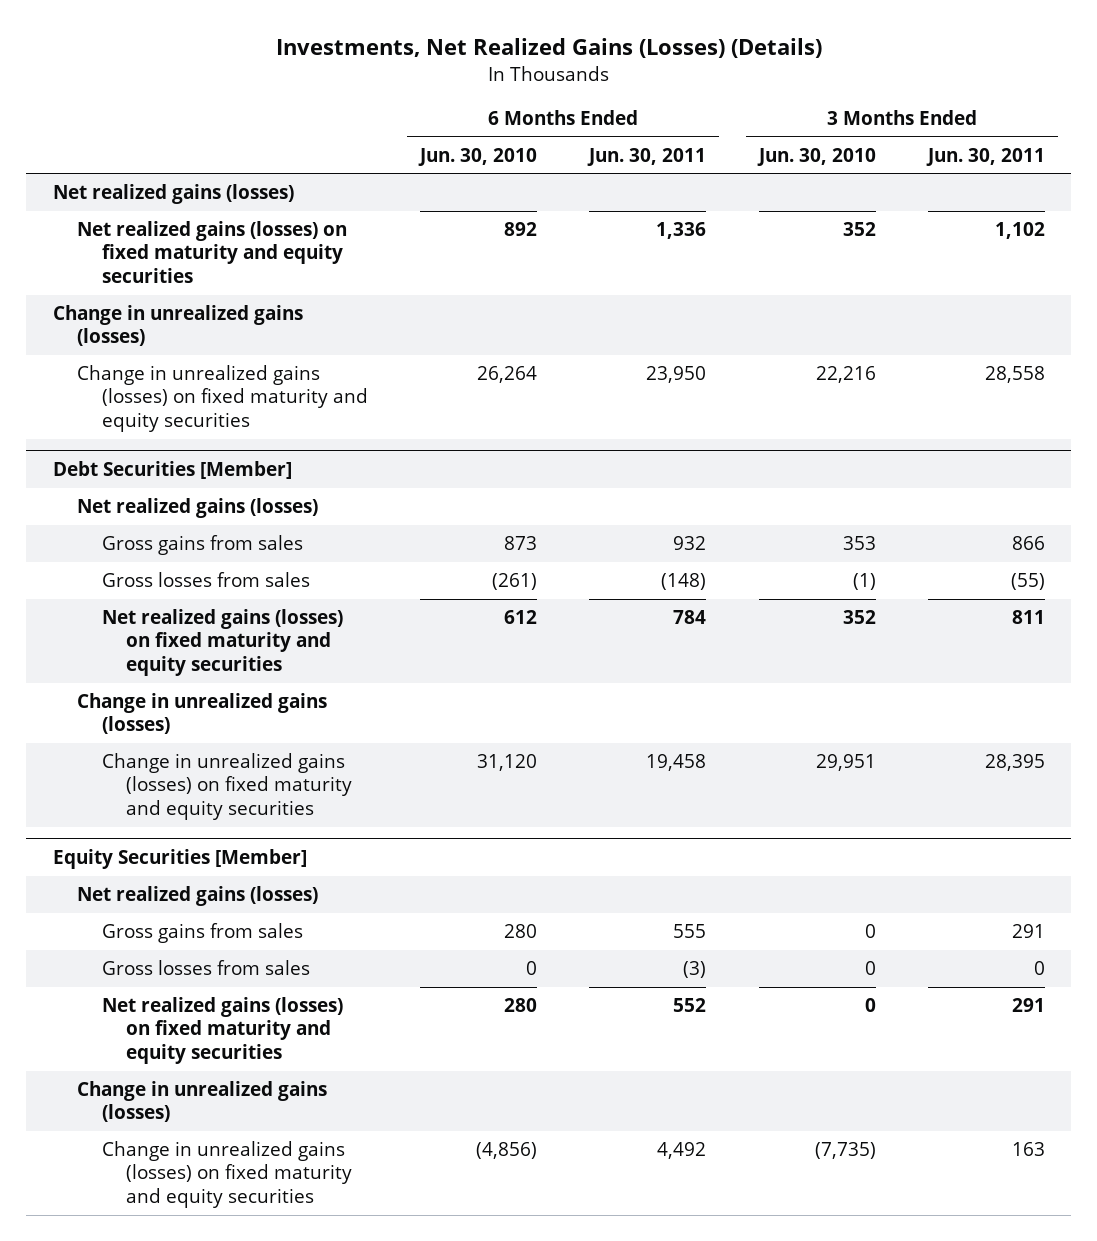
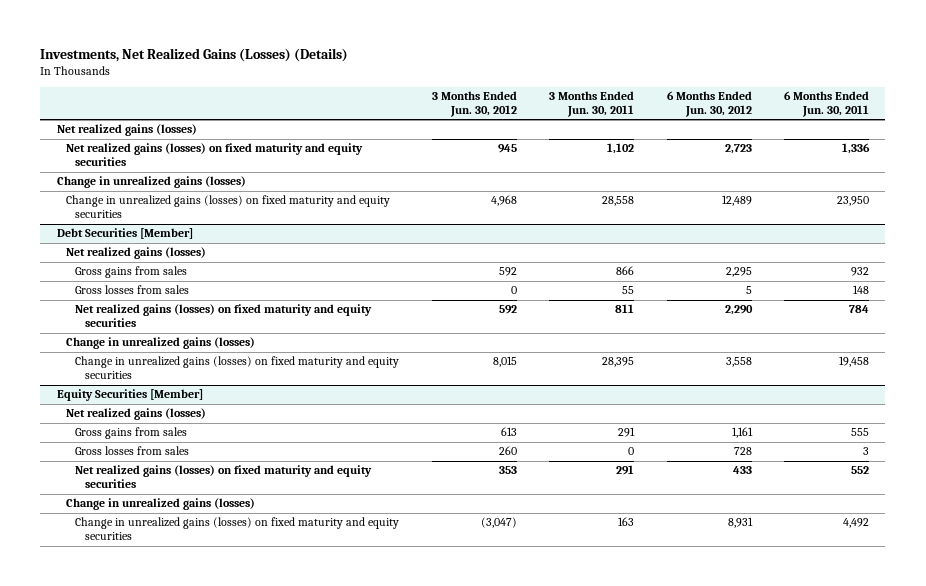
- | 6 Months Ended Jun. 30, 2010 | 6 Months Ended Jun. 30, 2011 | 3 Months Ended Jun. 30, 2010 | 3 Months Ended Jun. 30, 2011
+ | 3 Months Ended Jun. 30, 2012 | 3 Months Ended Jun. 30, 2011 | 6 Months Ended Jun. 30, 2012 | 6 Months Ended Jun. 30, 2011
@ Debt Securities [Member]
- Gross losses from sales | (261) | (148) | (1) | (55)
+ Gross losses from sales | 0 | 55 | 5 | 148
@ Equity Securities [Member]
- Gross losses from sales | 0 | (3) | 0 | 0
+ Gross losses from sales | 260 | 0 | 728 | 3

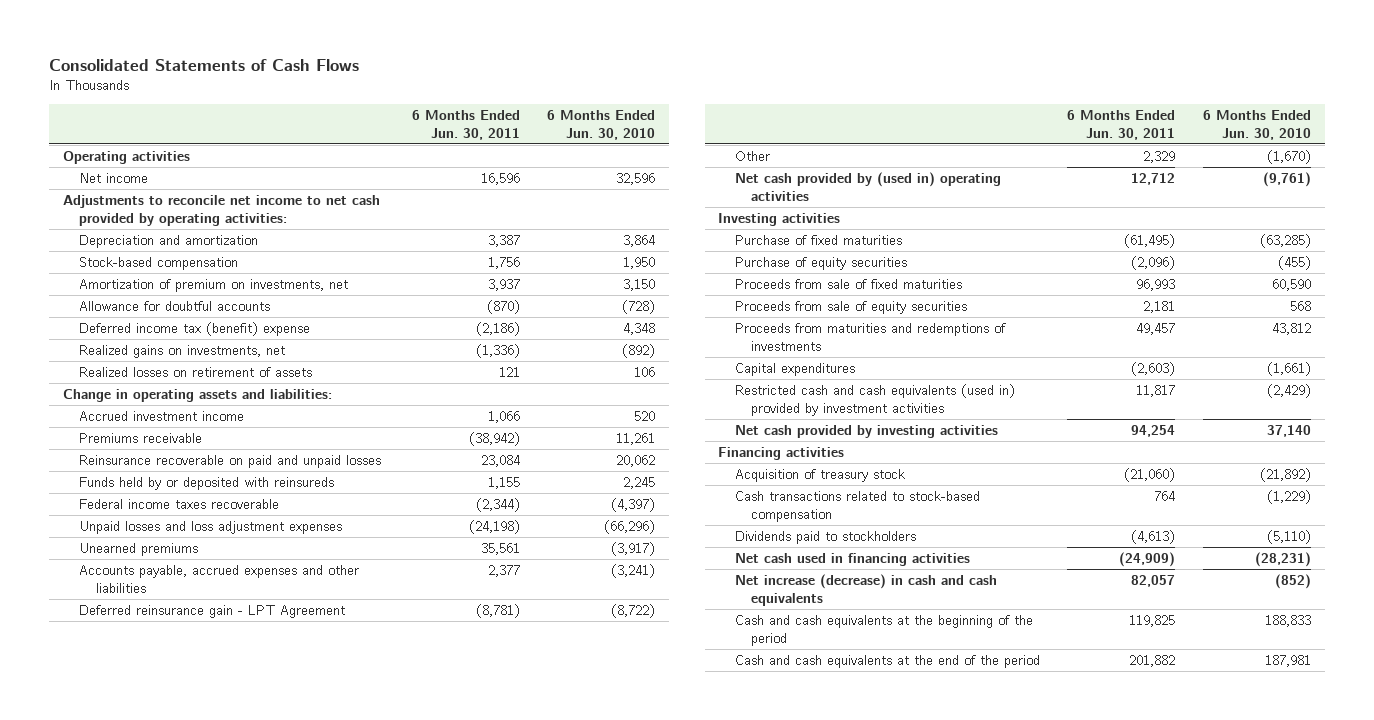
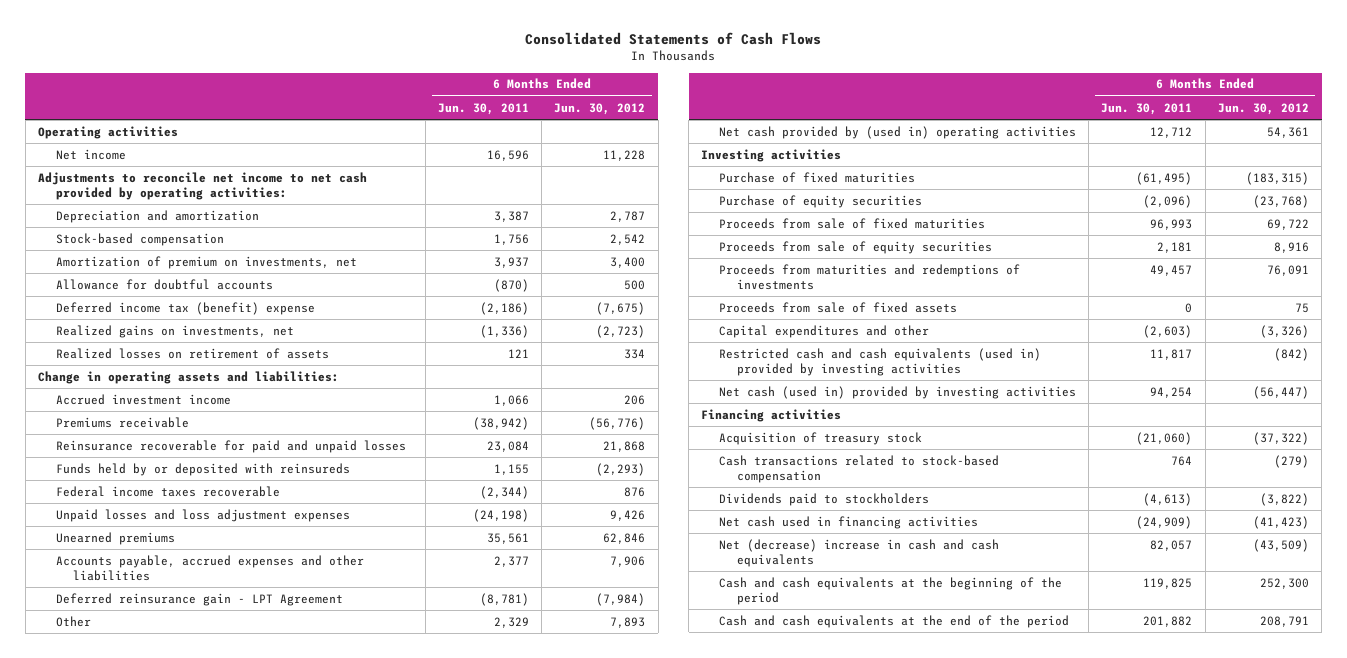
- | 6 Months Ended Jun. 30, 2011 | 6 Months Ended Jun. 30, 2010
+ | 6 Months Ended Jun. 30, 2011 | 6 Months Ended Jun. 30, 2012
- Reinsurance recoverable on paid and unpaid losses | 23,084 | 20,062
+ Reinsurance recoverable for paid and unpaid losses | 23,084 | 21,868
- Capital expenditures | (2,603) | (1,661)
- Restricted cash and cash equivalents (used in) provided by investment activities | 11,817 | (2,429)
- Net cash provided by investing activities | 94,254 | 37,140
+ Proceeds from sale of fixed assets | 0 | 75
+ Capital expenditures and other | (2,603) | (3,326)
+ Restricted cash and cash equivalents (used in) provided by investing activities | 11,817 | (842)
+ Net cash (used in) provided by investing activities | 94,254 | (56,447)
- Net increase (decrease) in cash and cash equivalents | 82,057 | (852)
+ Net (decrease) increase in cash and cash equivalents | 82,057 | (43,509)

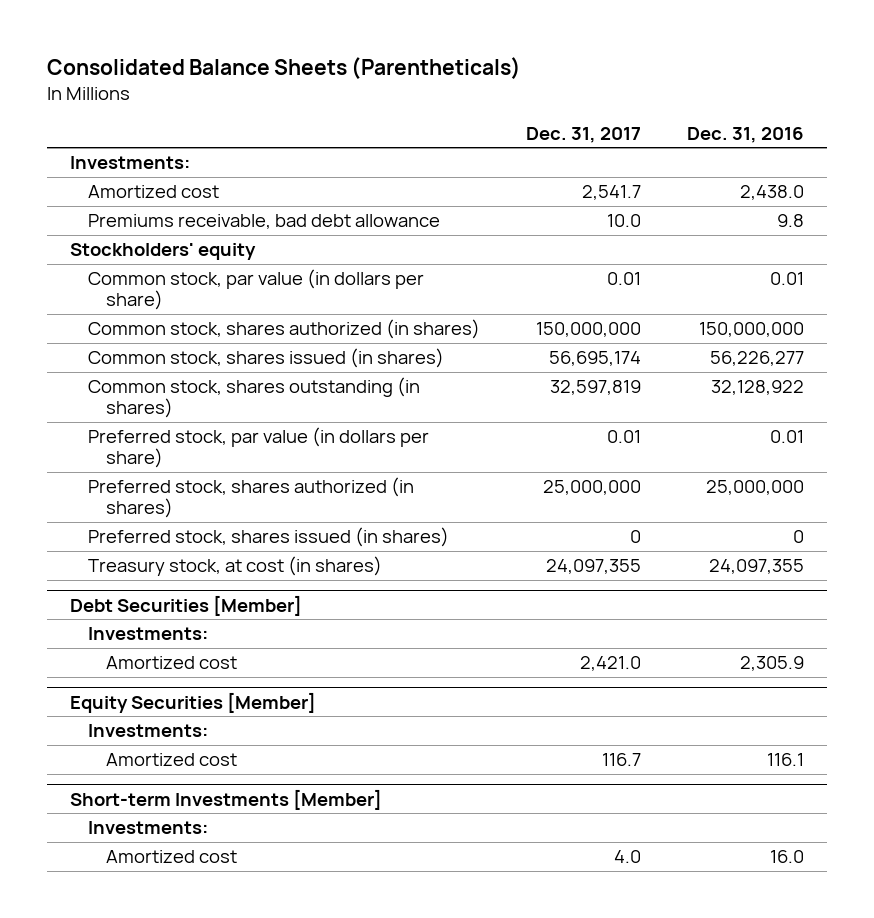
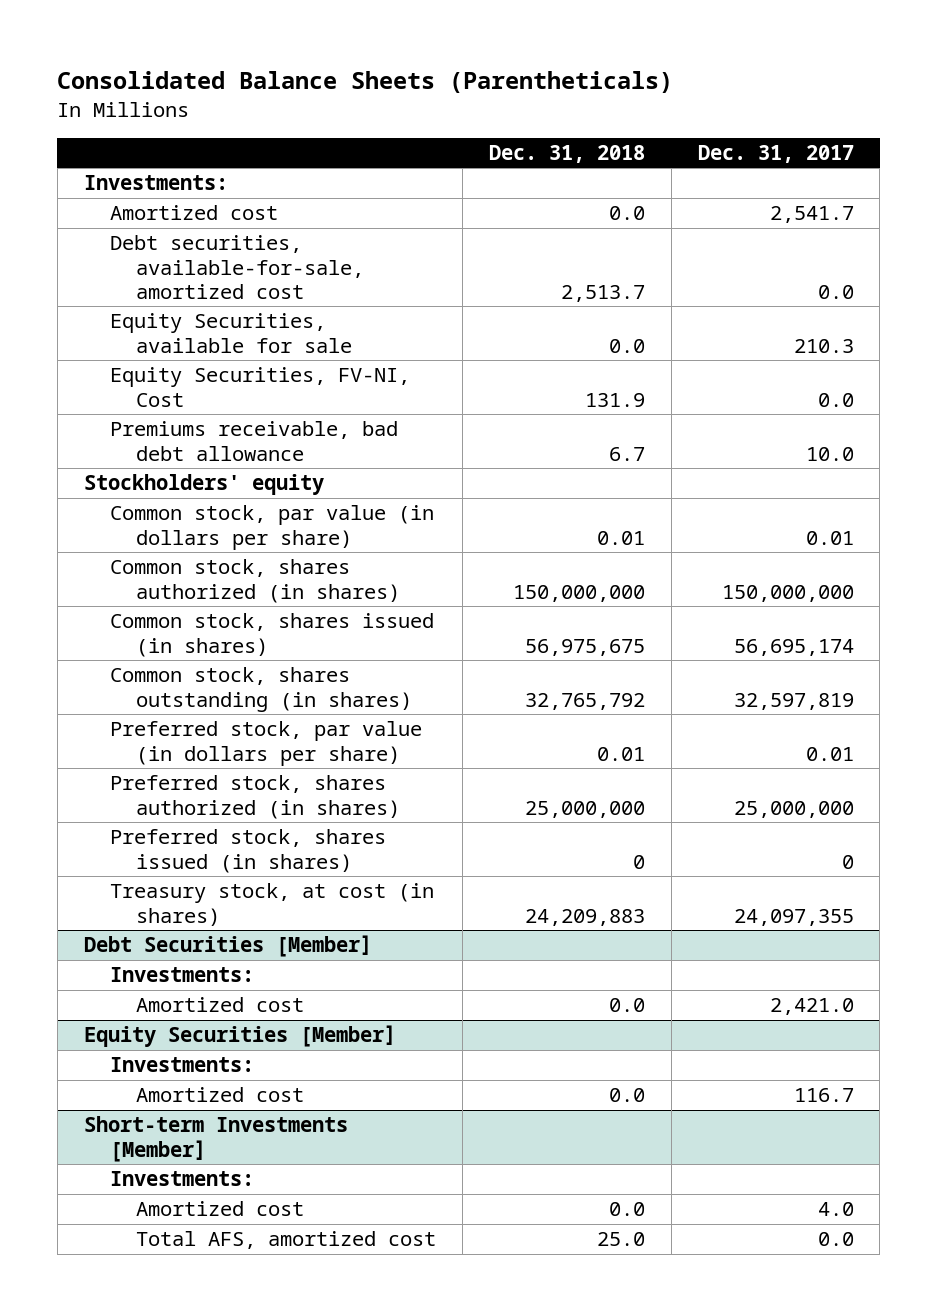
- | Dec. 31, 2017 | Dec. 31, 2016
+ | Dec. 31, 2018 | Dec. 31, 2017
+ Debt securities, available-for-sale, amortized cost | 2,513.7 | 0.0
+ Equity Securities, available for sale | 0.0 | 210.3
+ Equity Securities, FV-NI, Cost | 131.9 | 0.0
@ Short-term Investments [Member]
+ Total AFS, amortized cost | 25.0 | 0.0

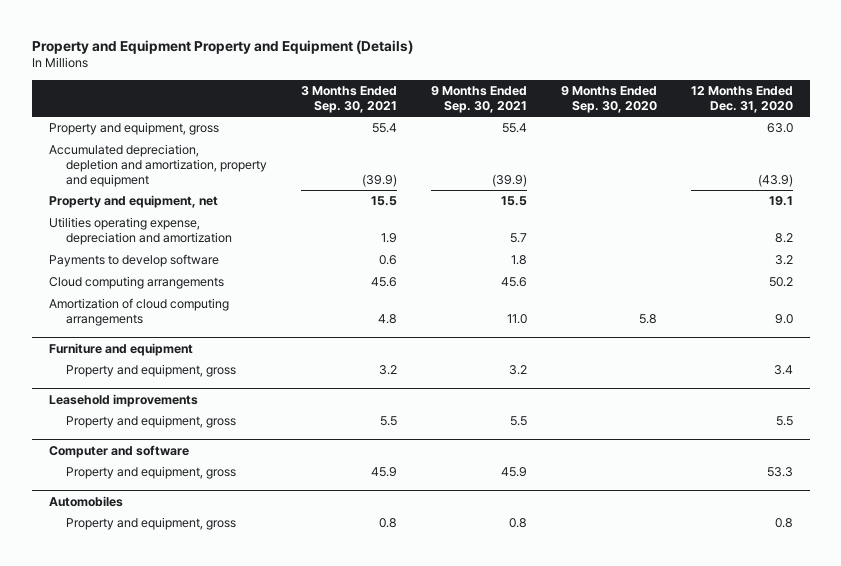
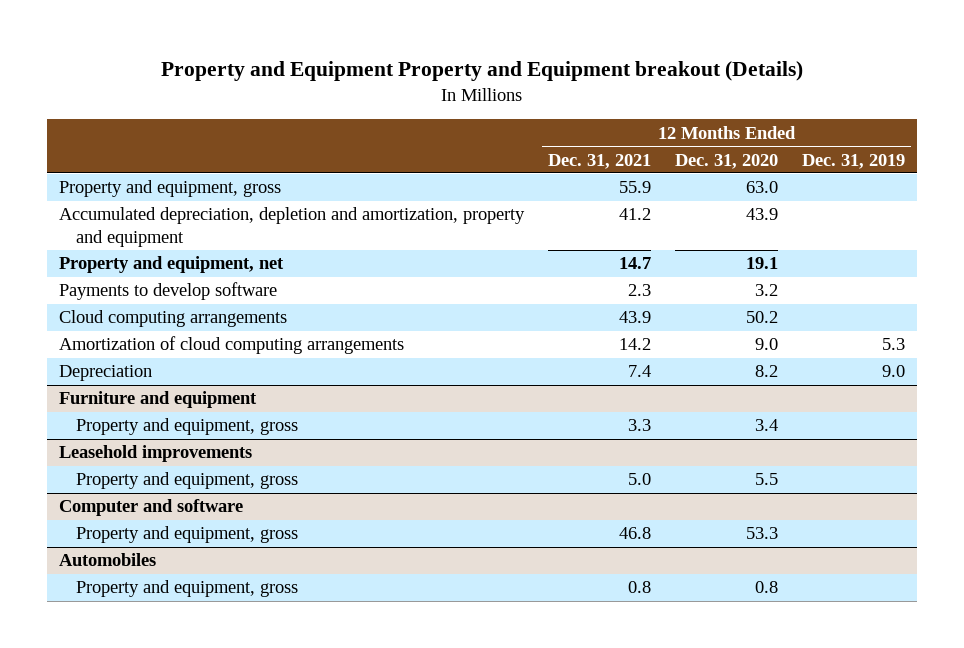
- Property and Equipment Property and Equipment (Details)
+ Property and Equipment Property and Equipment breakout (Details)
- | 3 Months Ended Sep. 30, 2021 | 9 Months Ended Sep. 30, 2021 | 9 Months Ended Sep. 30, 2020 | 12 Months Ended Dec. 31, 2020
+ | 12 Months Ended Dec. 31, 2021 | 12 Months Ended Dec. 31, 2020 | 12 Months Ended Dec. 31, 2019
- Accumulated depreciation, depletion and amortization, property and equipment | (39.9) | (39.9) | | (43.9)
+ Accumulated depreciation, depletion and amortization, property and equipment | 41.2 | 43.9 |
- Utilities operating expense, depreciation and amortization | 1.9 | 5.7 | | 8.2
+ Depreciation | 7.4 | 8.2 | 9.0

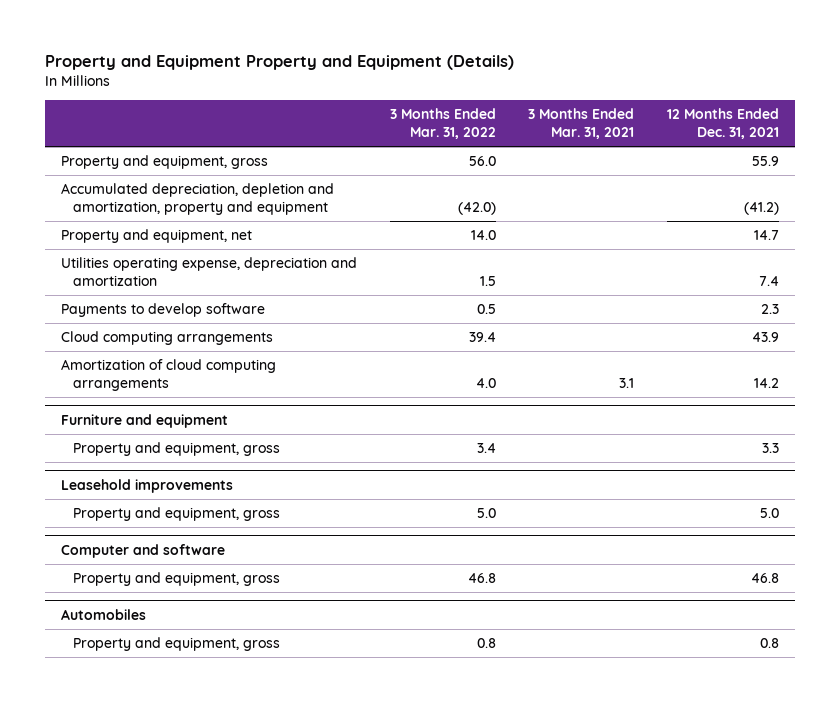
- Property and Equipment Property and Equipment breakout (Details)
+ Property and Equipment Property and Equipment (Details)
- | 12 Months Ended Dec. 31, 2021 | 12 Months Ended Dec. 31, 2020 | 12 Months Ended Dec. 31, 2019
+ | 3 Months Ended Mar. 31, 2022 | 3 Months Ended Mar. 31, 2021 | 12 Months Ended Dec. 31, 2021
- Accumulated depreciation, depletion and amortization, property and equipment | 41.2 | 43.9 |
+ Accumulated depreciation, depletion and amortization, property and equipment | (42.0) | | (41.2)
+ Utilities operating expense, depreciation and amortization | 1.5 | | 7.4
- Depreciation | 7.4 | 8.2 | 9.0

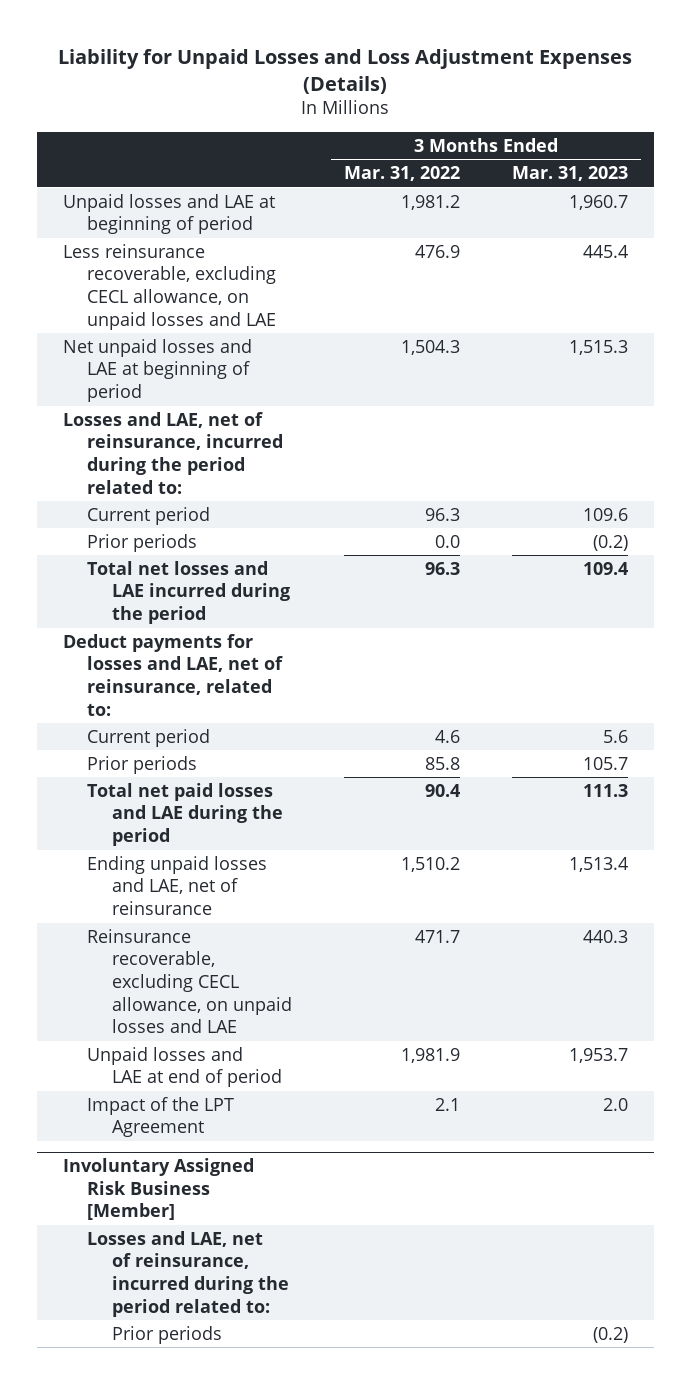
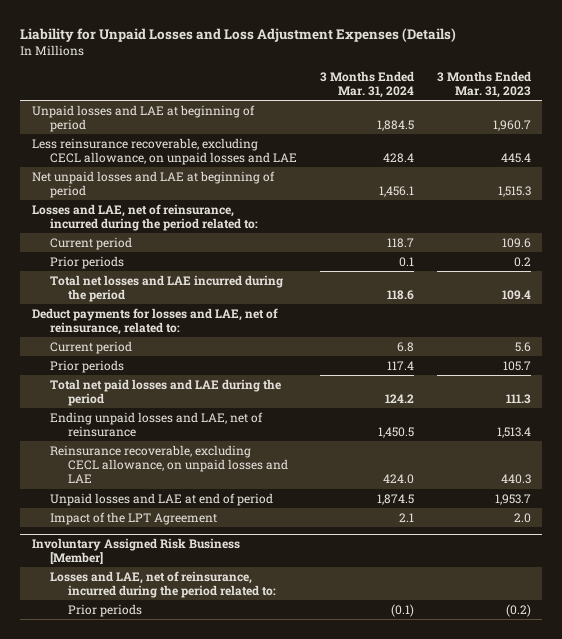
- | 3 Months Ended Mar. 31, 2022 | 3 Months Ended Mar. 31, 2023
+ | 3 Months Ended Mar. 31, 2024 | 3 Months Ended Mar. 31, 2023
- Prior periods | 0.0 | (0.2)
+ Prior periods | 0.1 | 0.2

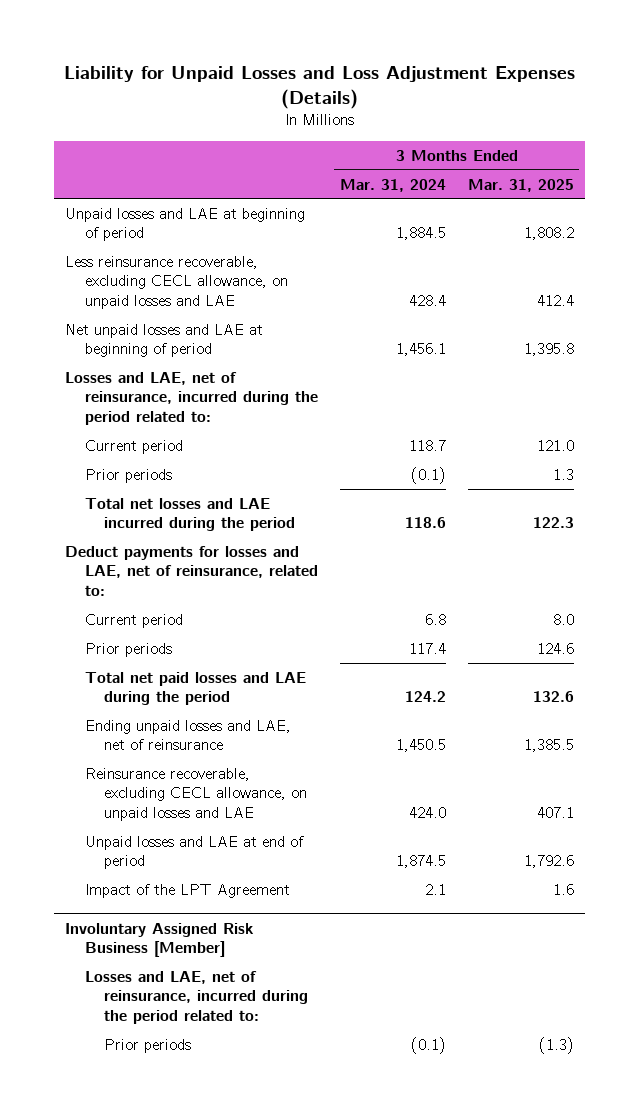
- | 3 Months Ended Mar. 31, 2024 | 3 Months Ended Mar. 31, 2023
+ | 3 Months Ended Mar. 31, 2024 | 3 Months Ended Mar. 31, 2025
- Prior periods | 0.1 | 0.2
+ Prior periods | (0.1) | 1.3

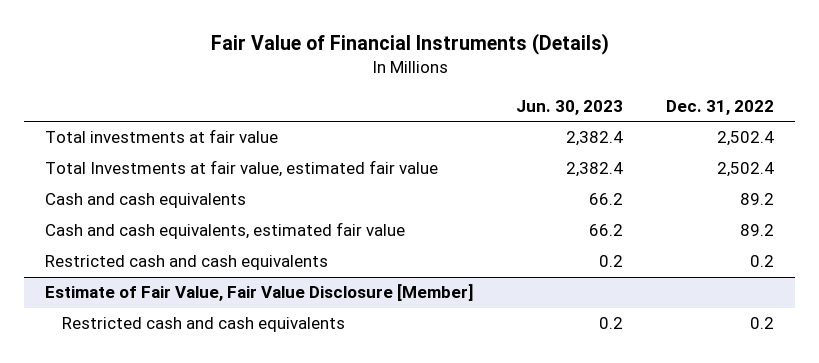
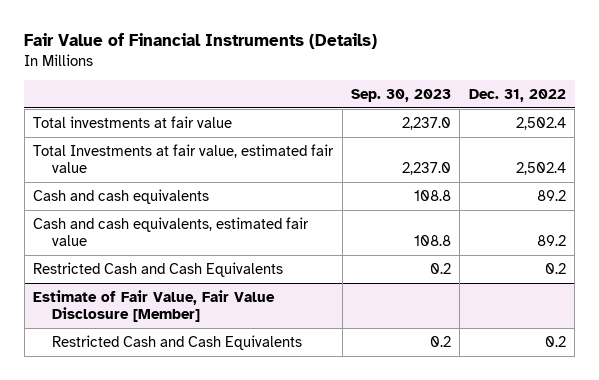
- | Jun. 30, 2023 | Dec. 31, 2022
+ | Sep. 30, 2023 | Dec. 31, 2022
- Restricted cash and cash equivalents | 0.2 | 0.2
+ Restricted Cash and Cash Equivalents | 0.2 | 0.2
@ Estimate of Fair Value, Fair Value Disclosure [Member]
- Restricted cash and cash equivalents | 0.2 | 0.2
+ Restricted Cash and Cash Equivalents | 0.2 | 0.2

